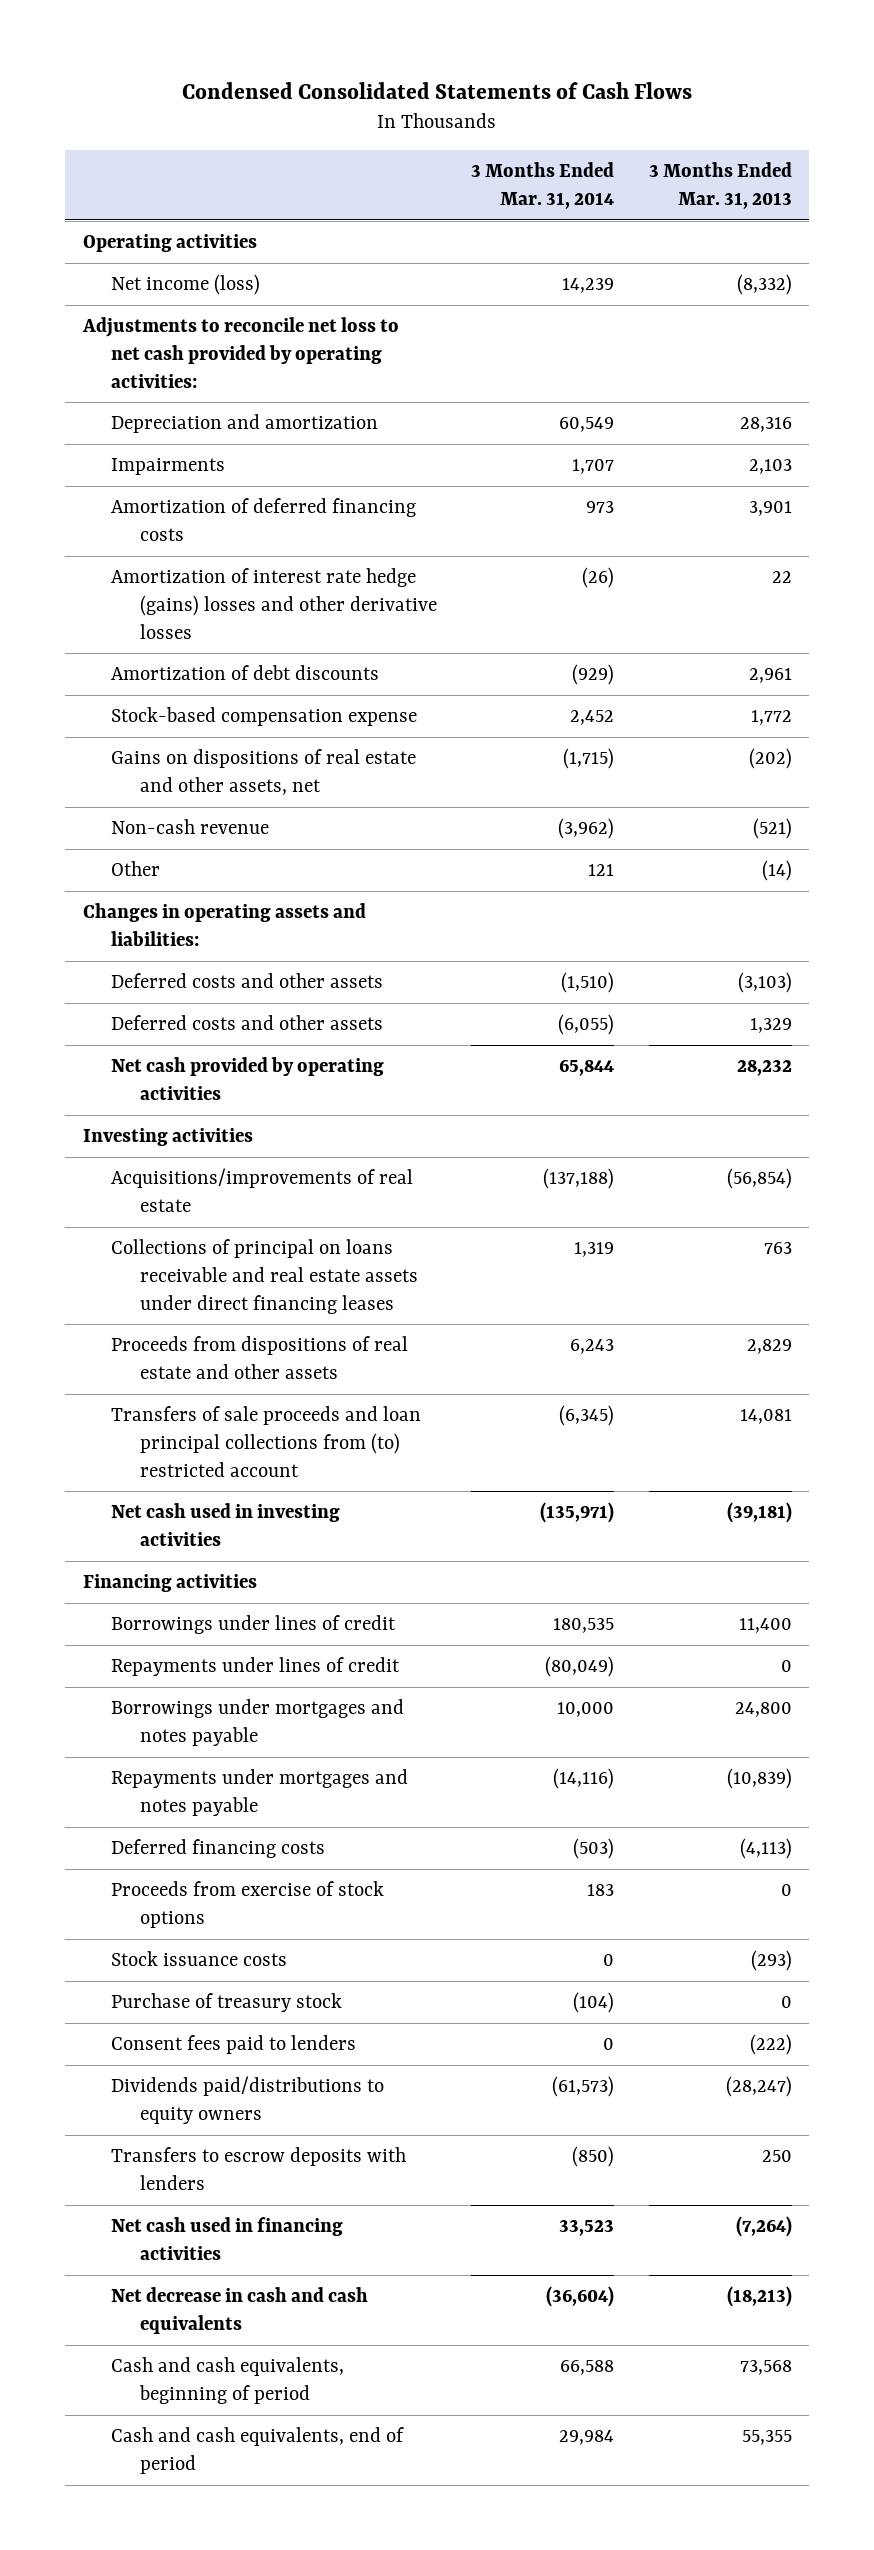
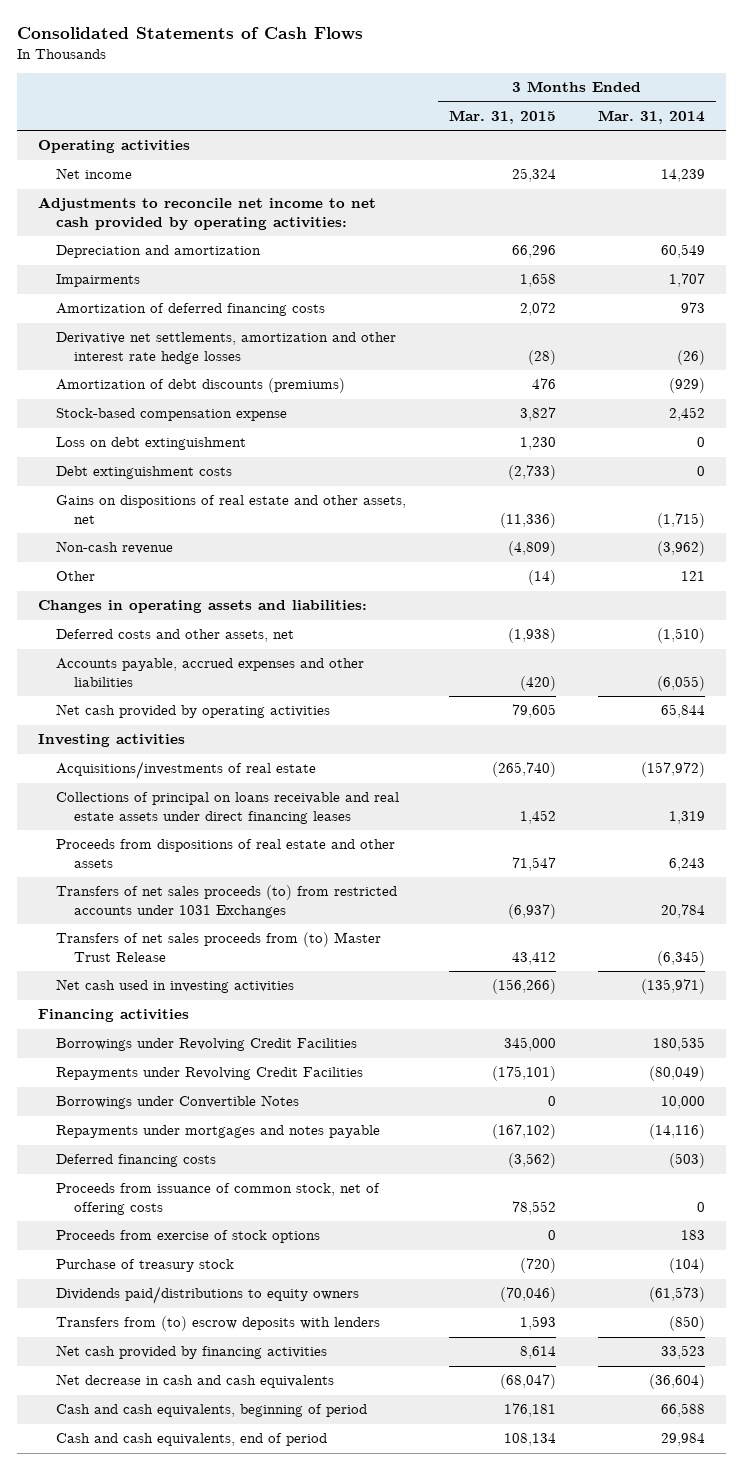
- Condensed Consolidated Statements of Cash Flows
+ Consolidated Statements of Cash Flows
- | 3 Months Ended Mar. 31, 2014 | 3 Months Ended Mar. 31, 2013
+ | 3 Months Ended Mar. 31, 2015 | 3 Months Ended Mar. 31, 2014
- Net income (loss) | 14,239 | (8,332)
- Adjustments to reconcile net loss to net cash provided by operating activities:
+ Net income | 25,324 | 14,239
+ Adjustments to reconcile net income to net cash provided by operating activities:
- Amortization of interest rate hedge (gains) losses and other derivative losses | (26) | 22
- Amortization of debt discounts | (929) | 2,961
+ Derivative net settlements, amortization and other interest rate hedge losses | (28) | (26)
+ Amortization of debt discounts (premiums) | 476 | (929)
+ Loss on debt extinguishment | 1,230 | 0
+ Debt extinguishment costs | (2,733) | 0
- Deferred costs and other assets | (1,510) | (3,103)
- Deferred costs and other assets | (6,055) | 1,329
+ Deferred costs and other assets, net | (1,938) | (1,510)
+ Accounts payable, accrued expenses and other liabilities | (420) | (6,055)
- Acquisitions/improvements of real estate | (137,188) | (56,854)
+ Acquisitions/investments of real estate | (265,740) | (157,972)
- Transfers of sale proceeds and loan principal collections from (to) restricted account | (6,345) | 14,081
+ Transfers of net sales proceeds (to) from restricted accounts under 1031 Exchanges | (6,937) | 20,784
+ Transfers of net sales proceeds from (to) Master Trust Release | 43,412 | (6,345)
- Borrowings under lines of credit | 180,535 | 11,400
- Repayments under lines of credit | (80,049) | 0
- Borrowings under mortgages and notes payable | 10,000 | 24,800
+ Borrowings under Revolving Credit Facilities | 345,000 | 180,535
+ Repayments under Revolving Credit Facilities | (175,101) | (80,049)
+ Borrowings under Convertible Notes | 0 | 10,000
+ Proceeds from issuance of common stock, net of offering costs | 78,552 | 0
- Stock issuance costs | 0 | (293)
- Consent fees paid to lenders | 0 | (222)
- Transfers to escrow deposits with lenders | (850) | 250
- Net cash used in financing activities | 33,523 | (7,264)
+ Transfers from (to) escrow deposits with lenders | 1,593 | (850)
+ Net cash provided by financing activities | 8,614 | 33,523

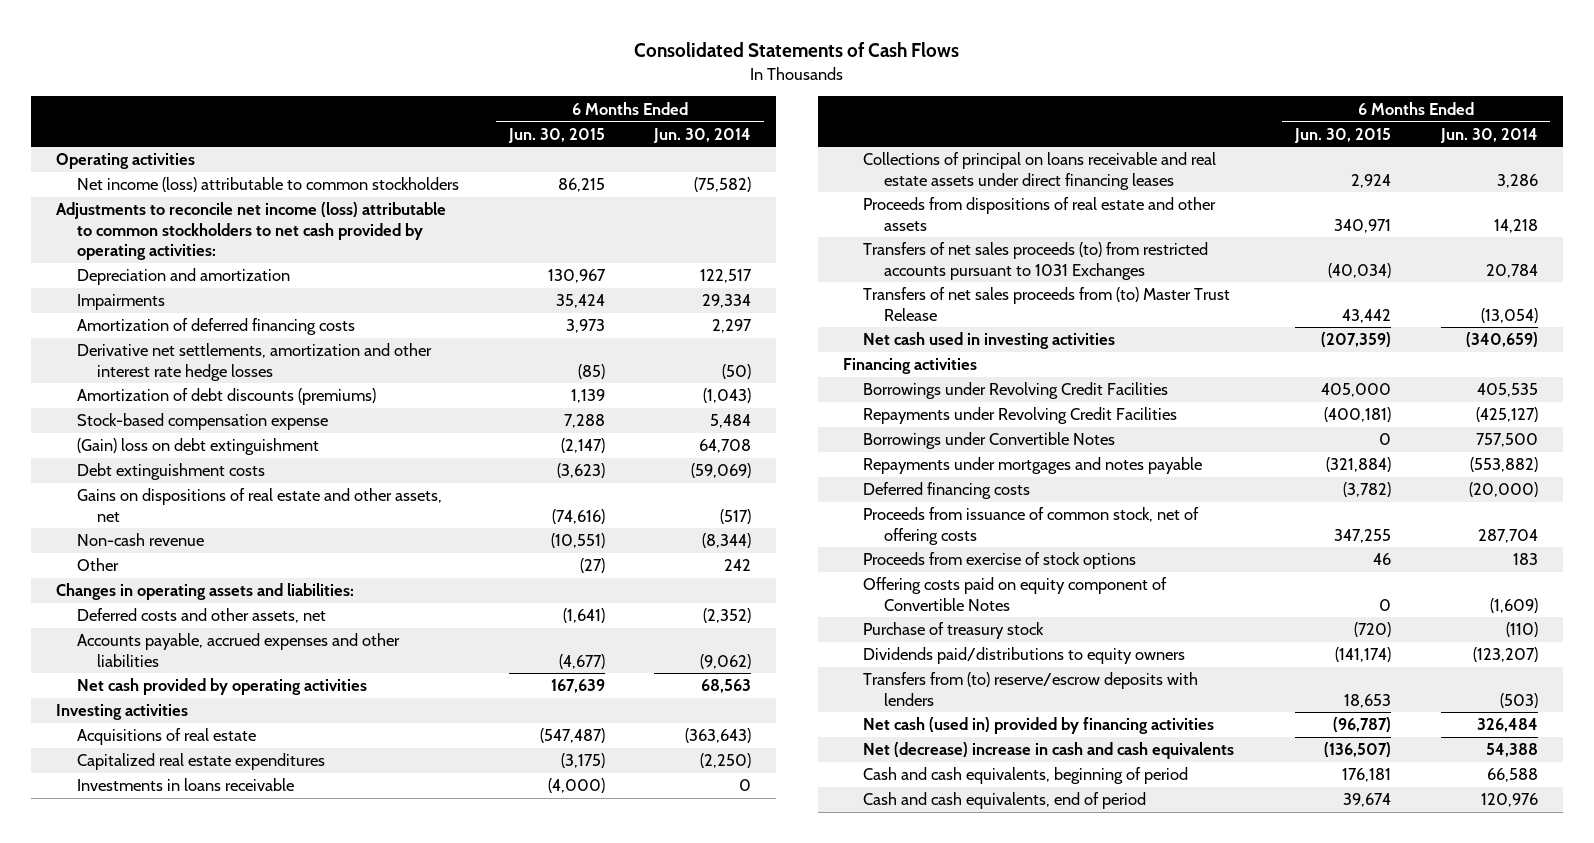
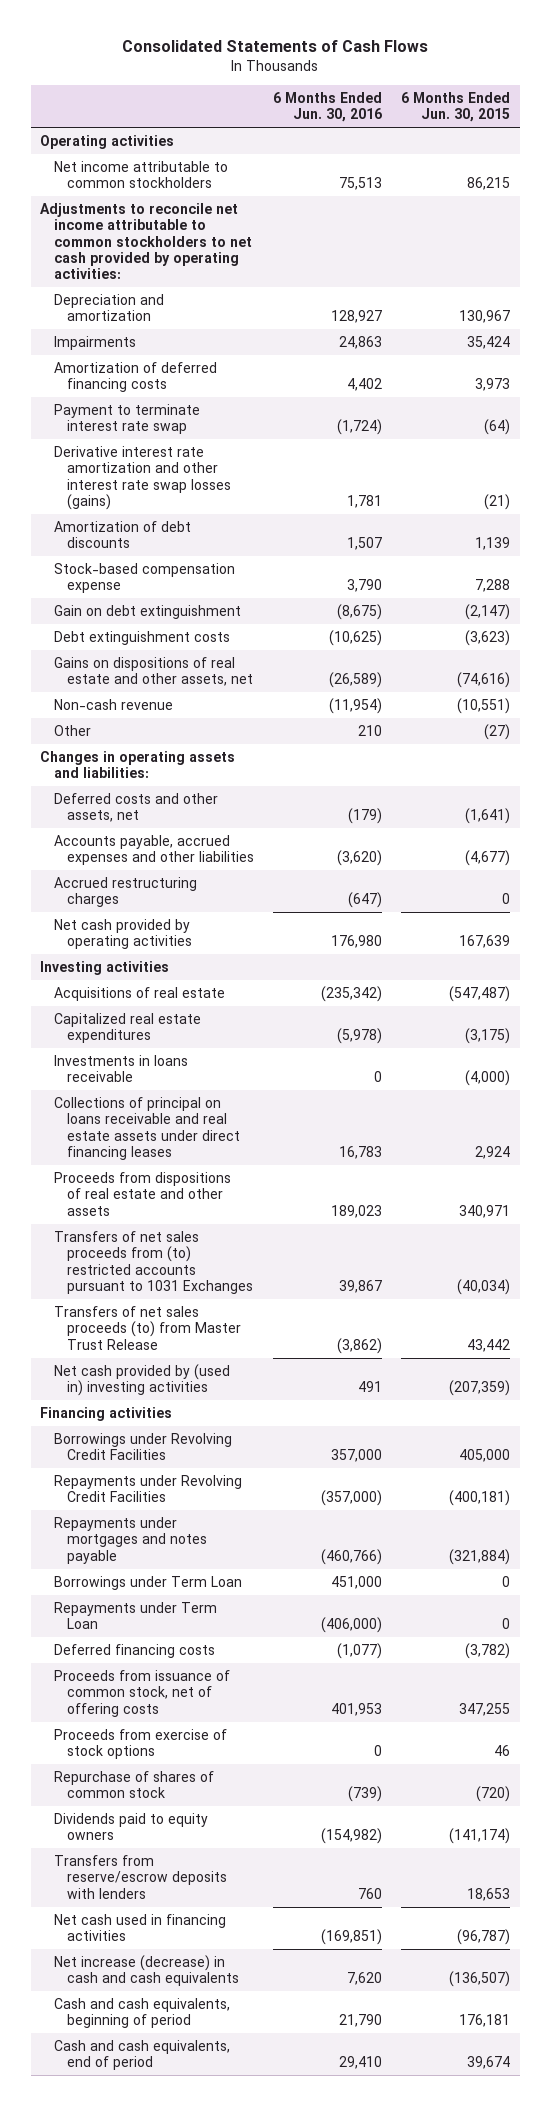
- | 6 Months Ended Jun. 30, 2015 | 6 Months Ended Jun. 30, 2014
+ | 6 Months Ended Jun. 30, 2016 | 6 Months Ended Jun. 30, 2015
- Net income (loss) attributable to common stockholders | 86,215 | (75,582)
- Adjustments to reconcile net income (loss) attributable to common stockholders to net cash provided by operating activities:
+ Net income attributable to common stockholders | 75,513 | 86,215
+ Adjustments to reconcile net income attributable to common stockholders to net cash provided by operating activities:
- Derivative net settlements, amortization and other interest rate hedge losses | (85) | (50)
- Amortization of debt discounts (premiums) | 1,139 | (1,043)
+ Payment to terminate interest rate swap | (1,724) | (64)
+ Derivative interest rate amortization and other interest rate swap losses (gains) | 1,781 | (21)
+ Amortization of debt discounts | 1,507 | 1,139
- (Gain) loss on debt extinguishment | (2,147) | 64,708
+ Gain on debt extinguishment | (8,675) | (2,147)
+ Accrued restructuring charges | (647) | 0
- Transfers of net sales proceeds (to) from restricted accounts pursuant to 1031 Exchanges | (40,034) | 20,784
- Transfers of net sales proceeds from (to) Master Trust Release | 43,442 | (13,054)
- Net cash used in investing activities | (207,359) | (340,659)
+ Transfers of net sales proceeds from (to) restricted accounts pursuant to 1031 Exchanges | 39,867 | (40,034)
+ Transfers of net sales proceeds (to) from Master Trust Release | (3,862) | 43,442
+ Net cash provided by (used in) investing activities | 491 | (207,359)
- Borrowings under Convertible Notes | 0 | 757,500
+ Borrowings under Term Loan | 451,000 | 0
+ Repayments under Term Loan | (406,000) | 0
- Offering costs paid on equity component of Convertible Notes | 0 | (1,609)
- Purchase of treasury stock | (720) | (110)
- Dividends paid/distributions to equity owners | (141,174) | (123,207)
- Transfers from (to) reserve/escrow deposits with lenders | 18,653 | (503)
- Net cash (used in) provided by financing activities | (96,787) | 326,484
- Net (decrease) increase in cash and cash equivalents | (136,507) | 54,388
+ Repurchase of shares of common stock | (739) | (720)
+ Dividends paid to equity owners | (154,982) | (141,174)
+ Transfers from reserve/escrow deposits with lenders | 760 | 18,653
+ Net cash used in financing activities | (169,851) | (96,787)
+ Net increase (decrease) in cash and cash equivalents | 7,620 | (136,507)

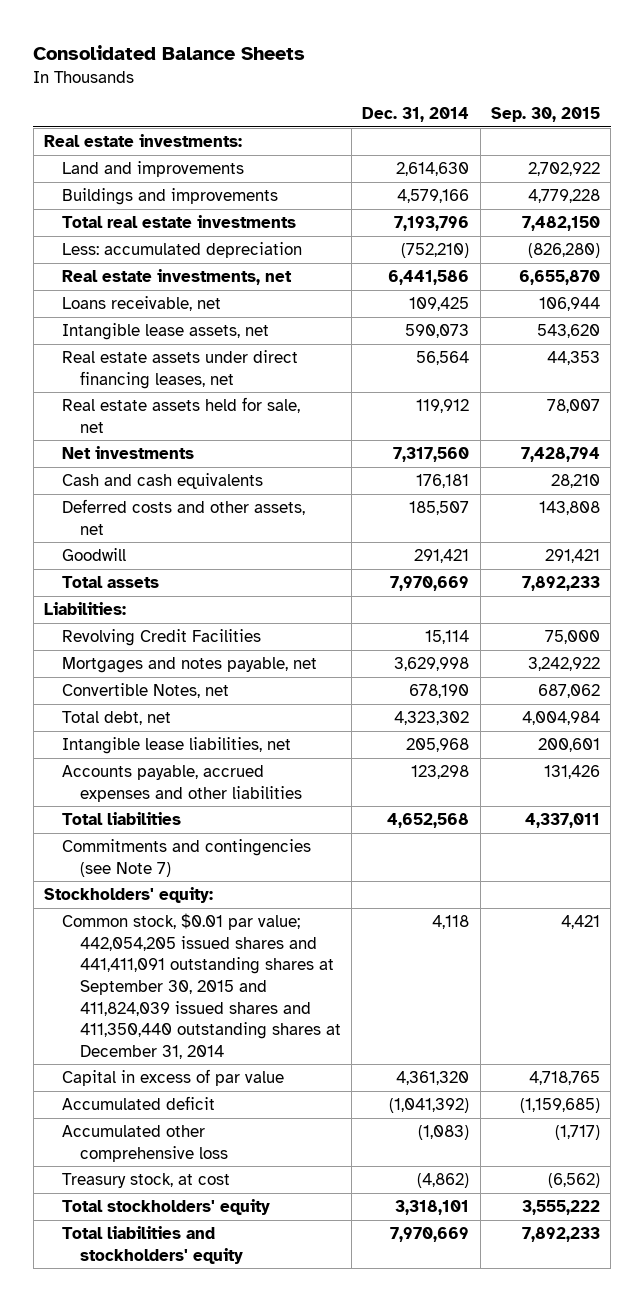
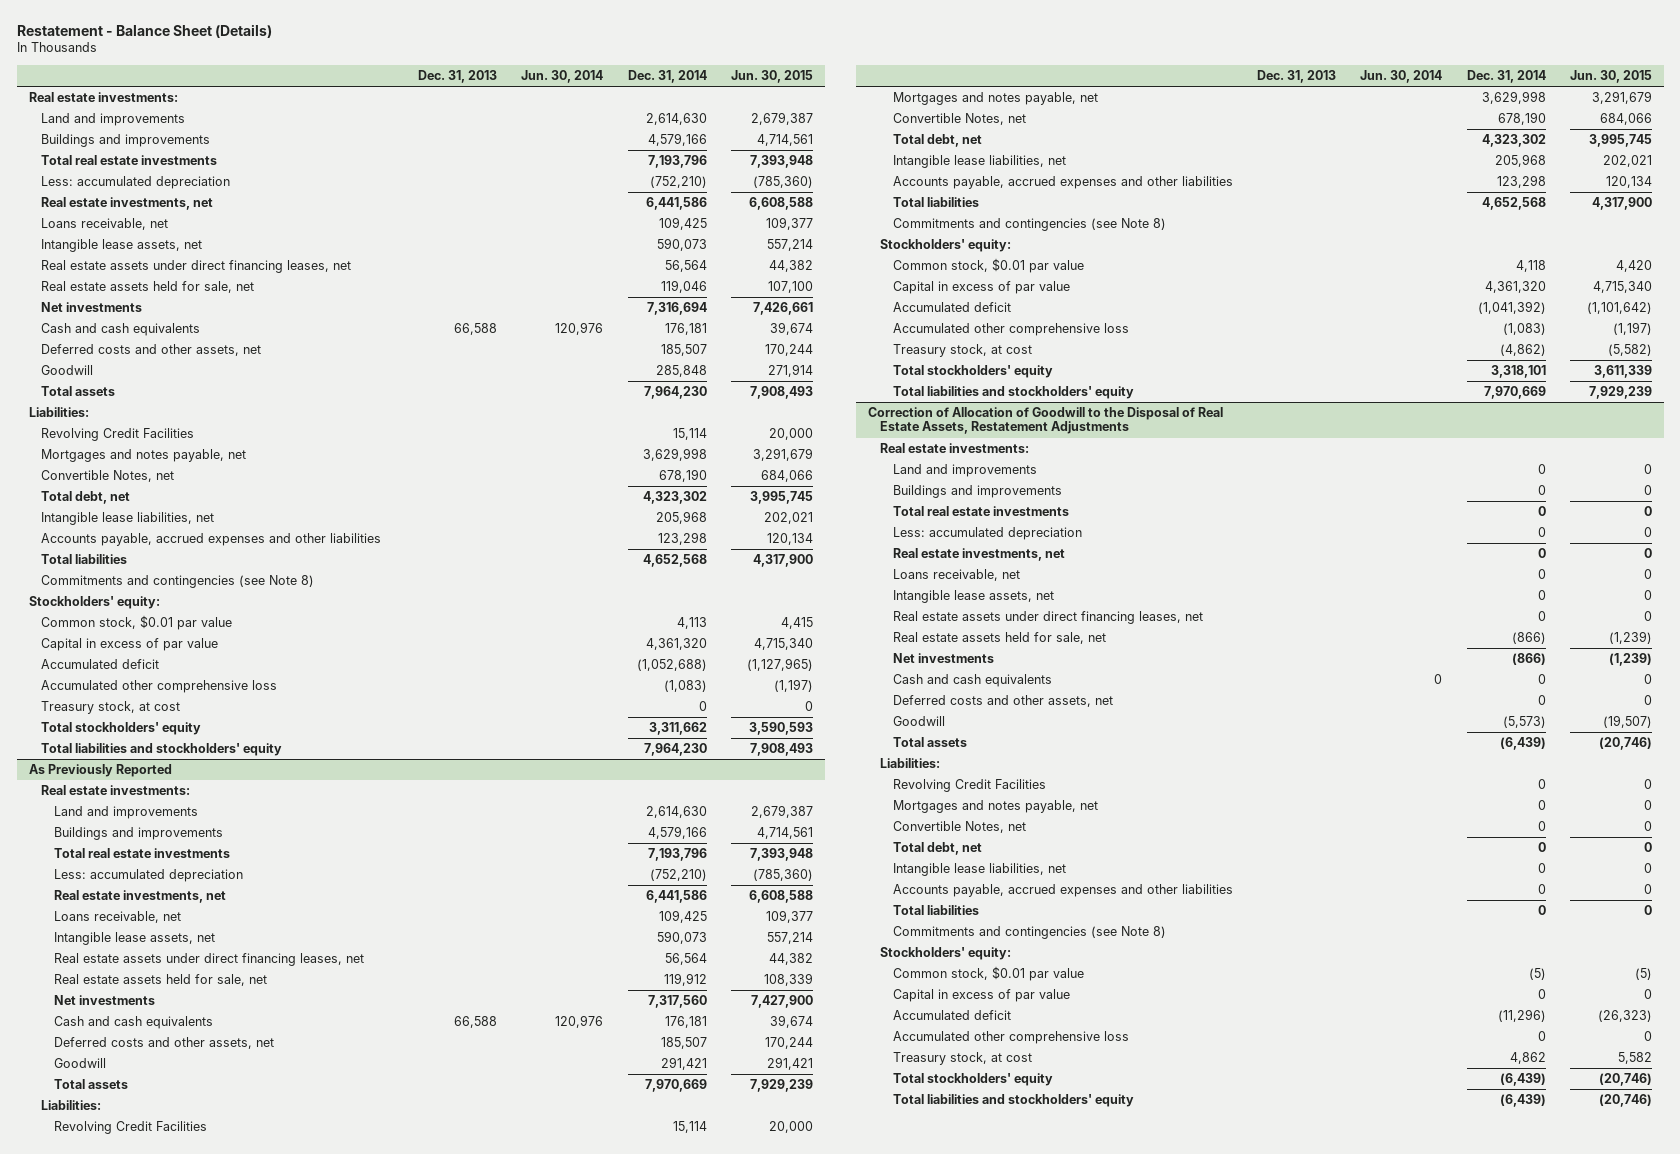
- Consolidated Balance Sheets
+ Restatement - Balance Sheet (Details)
- | Dec. 31, 2014 | Sep. 30, 2015
+ | Dec. 31, 2013 | Jun. 30, 2014 | Dec. 31, 2014 | Jun. 30, 2015
+ Real estate assets held for sale, net | | | 119,046 | 107,100
+ Net investments | | | 7,316,694 | 7,426,661
+ Cash and cash equivalents | 66,588 | 120,976 | 176,181 | 39,674
+ Deferred costs and other assets, net | | | 185,507 | 170,244
+ Goodwill | | | 285,848 | 271,914
+ Total assets | | | 7,964,230 | 7,908,493
+ Liabilities:
+ Revolving Credit Facilities | | | 15,114 | 20,000
+ Mortgages and notes payable, net | | | 3,629,998 | 3,291,679
+ Convertible Notes, net | | | 678,190 | 684,066
+ Total debt, net | | | 4,323,302 | 3,995,745
+ Intangible lease liabilities, net | | | 205,968 | 202,021
+ Accounts payable, accrued expenses and other liabilities | | | 123,298 | 120,134
+ Total liabilities | | | 4,652,568 | 4,317,900
+ Commitments and contingencies (see Note 8)
+ Stockholders' equity:
+ Common stock, $0.01 par value | | | 4,113 | 4,415
+ Capital in excess of par value | | | 4,361,320 | 4,715,340
+ Accumulated deficit | | | (1,052,688) | (1,127,965)
+ Accumulated other comprehensive loss | | | (1,083) | (1,197)
+ Treasury stock, at cost | | | 0 | 0
+ Total stockholders' equity | | | 3,311,662 | 3,590,593
+ Total liabilities and stockholders' equity | | | 7,964,230 | 7,908,493
+ As Previously Reported
+ Real estate investments:
+ Land and improvements | | | 2,614,630 | 2,679,387
+ Buildings and improvements | | | 4,579,166 | 4,714,561
+ Total real estate investments | | | 7,193,796 | 7,393,948
+ Less: accumulated depreciation | | | (752,210) | (785,360)
+ Real estate investments, net | | | 6,441,586 | 6,608,588
+ Loans receivable, net | | | 109,425 | 109,377
+ Intangible lease assets, net | | | 590,073 | 557,214
+ Real estate assets under direct financing leases, net | | | 56,564 | 44,382
- Commitments and contingencies (see Note 7)
+ Commitments and contingencies (see Note 8)
- Common stock, $0.01 par value; 442,054,205 issued shares and 441,411,091 outstanding shares at September 30, 2015 and 411,824,039 issued shares and 411,350,440 outstanding shares at December 31, 2014 | 4,118 | 4,421
+ Common stock, $0.01 par value | | | 4,118 | 4,420
+ Correction of Allocation of Goodwill to the Disposal of Real Estate Assets, Restatement Adjustments
+ Real estate investments:
+ Land and improvements | | | 0 | 0
+ Buildings and improvements | | | 0 | 0
+ Total real estate investments | | | 0 | 0
+ Less: accumulated depreciation | | | 0 | 0
+ Real estate investments, net | | | 0 | 0
+ Loans receivable, net | | | 0 | 0
+ Intangible lease assets, net | | | 0 | 0
+ Real estate assets under direct financing leases, net | | | 0 | 0
+ Real estate assets held for sale, net | | | (866) | (1,239)
+ Net investments | | | (866) | (1,239)
+ Cash and cash equivalents | | 0 | 0 | 0
+ Deferred costs and other assets, net | | | 0 | 0
+ Goodwill | | | (5,573) | (19,507)
+ Total assets | | | (6,439) | (20,746)
+ Liabilities:
+ Revolving Credit Facilities | | | 0 | 0
+ Mortgages and notes payable, net | | | 0 | 0
+ Convertible Notes, net | | | 0 | 0
+ Total debt, net | | | 0 | 0
+ Intangible lease liabilities, net | | | 0 | 0
+ Accounts payable, accrued expenses and other liabilities | | | 0 | 0
+ Total liabilities | | | 0 | 0
+ Commitments and contingencies (see Note 8)
+ Stockholders' equity:
+ Common stock, $0.01 par value | | | (5) | (5)
+ Capital in excess of par value | | | 0 | 0
+ Accumulated deficit | | | (11,296) | (26,323)
+ Accumulated other comprehensive loss | | | 0 | 0
+ Treasury stock, at cost | | | 4,862 | 5,582
+ Total stockholders' equity | | | (6,439) | (20,746)
+ Total liabilities and stockholders' equity | | | (6,439) | (20,746)

